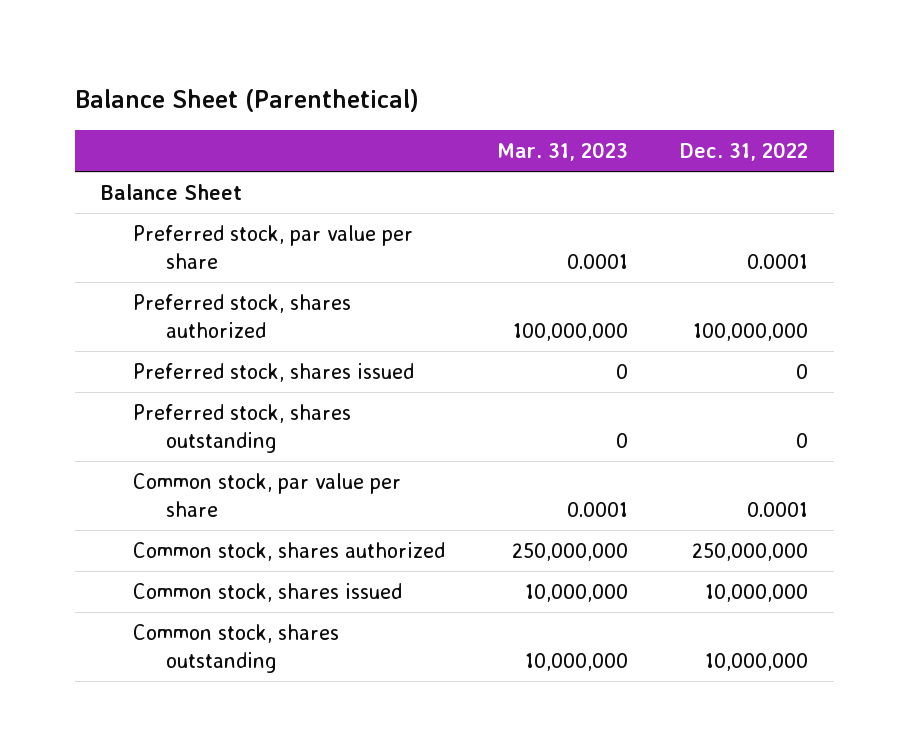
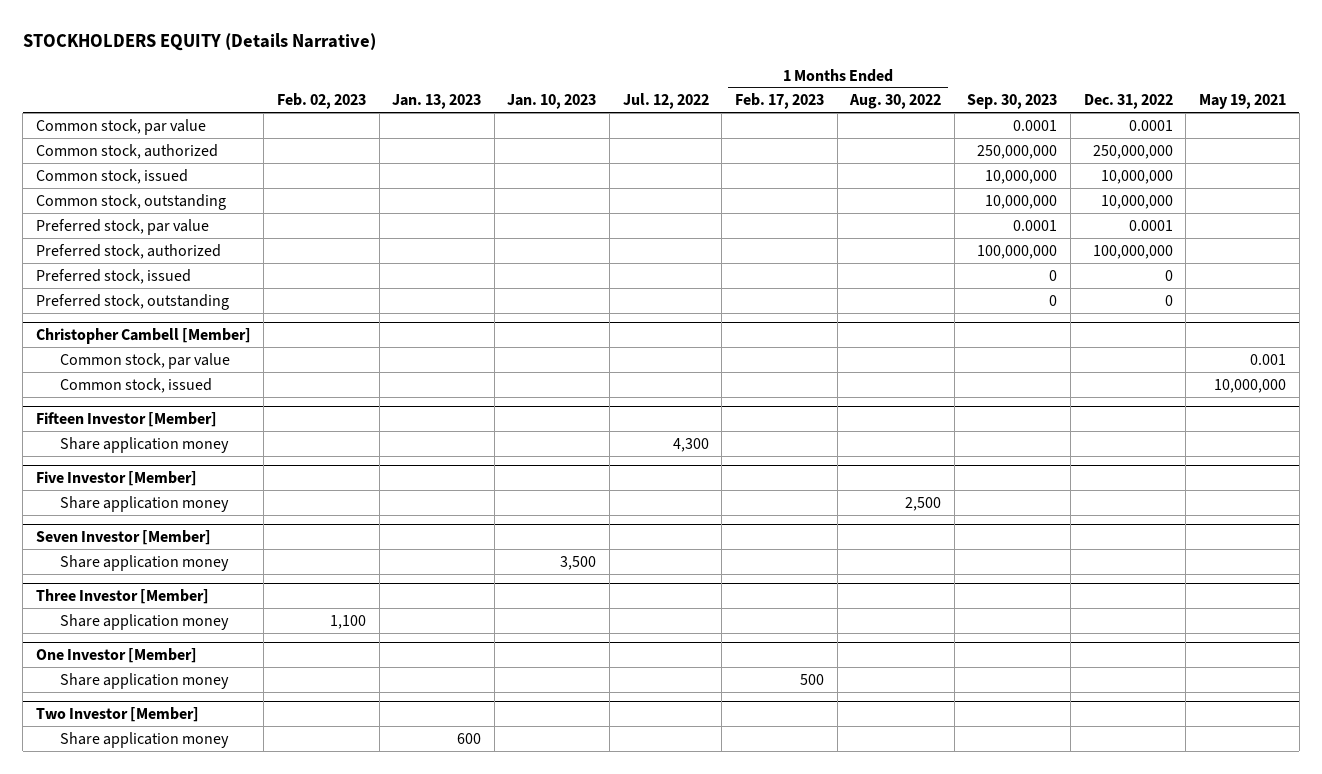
- Balance Sheet (Parenthetical)
+ STOCKHOLDERS EQUITY (Details Narrative)
- | Mar. 31, 2023 | Dec. 31, 2022
+ | Feb. 02, 2023 | Jan. 13, 2023 | Jan. 10, 2023 | Jul. 12, 2022 | 1 Months Ended Feb. 17, 2023 | 1 Months Ended Aug. 30, 2022 | Sep. 30, 2023 | Dec. 31, 2022 | May 19, 2021
- Balance Sheet
- Preferred stock, par value per share | 0.0001 | 0.0001
- Preferred stock, shares authorized | 100,000,000 | 100,000,000
- Preferred stock, shares issued | 0 | 0
- Preferred stock, shares outstanding | 0 | 0
- Common stock, par value per share | 0.0001 | 0.0001
- Common stock, shares authorized | 250,000,000 | 250,000,000
- Common stock, shares issued | 10,000,000 | 10,000,000
- Common stock, shares outstanding | 10,000,000 | 10,000,000
+ Common stock, par value | | | | | | | 0.0001 | 0.0001 |
+ Common stock, authorized | | | | | | | 250,000,000 | 250,000,000 |
+ Common stock, issued | | | | | | | 10,000,000 | 10,000,000 |
+ Common stock, outstanding | | | | | | | 10,000,000 | 10,000,000 |
+ Preferred stock, par value | | | | | | | 0.0001 | 0.0001 |
+ Preferred stock, authorized | | | | | | | 100,000,000 | 100,000,000 |
+ Preferred stock, issued | | | | | | | 0 | 0 |
+ Preferred stock, outstanding | | | | | | | 0 | 0 |
+ Christopher Cambell [Member]
+ Common stock, par value | | | | | | | | | 0.001
+ Common stock, issued | | | | | | | | | 10,000,000
+ Fifteen Investor [Member]
+ Share application money | | | | 4,300 | | | | |
+ Five Investor [Member]
+ Share application money | | | | | | 2,500 | | |
+ Seven Investor [Member]
+ Share application money | | | 3,500 | | | | | |
+ Three Investor [Member]
+ Share application money | 1,100 | | | | | | | |
+ One Investor [Member]
+ Share application money | | | | | 500 | | | |
+ Two Investor [Member]
+ Share application money | | 600 | | | | | | |

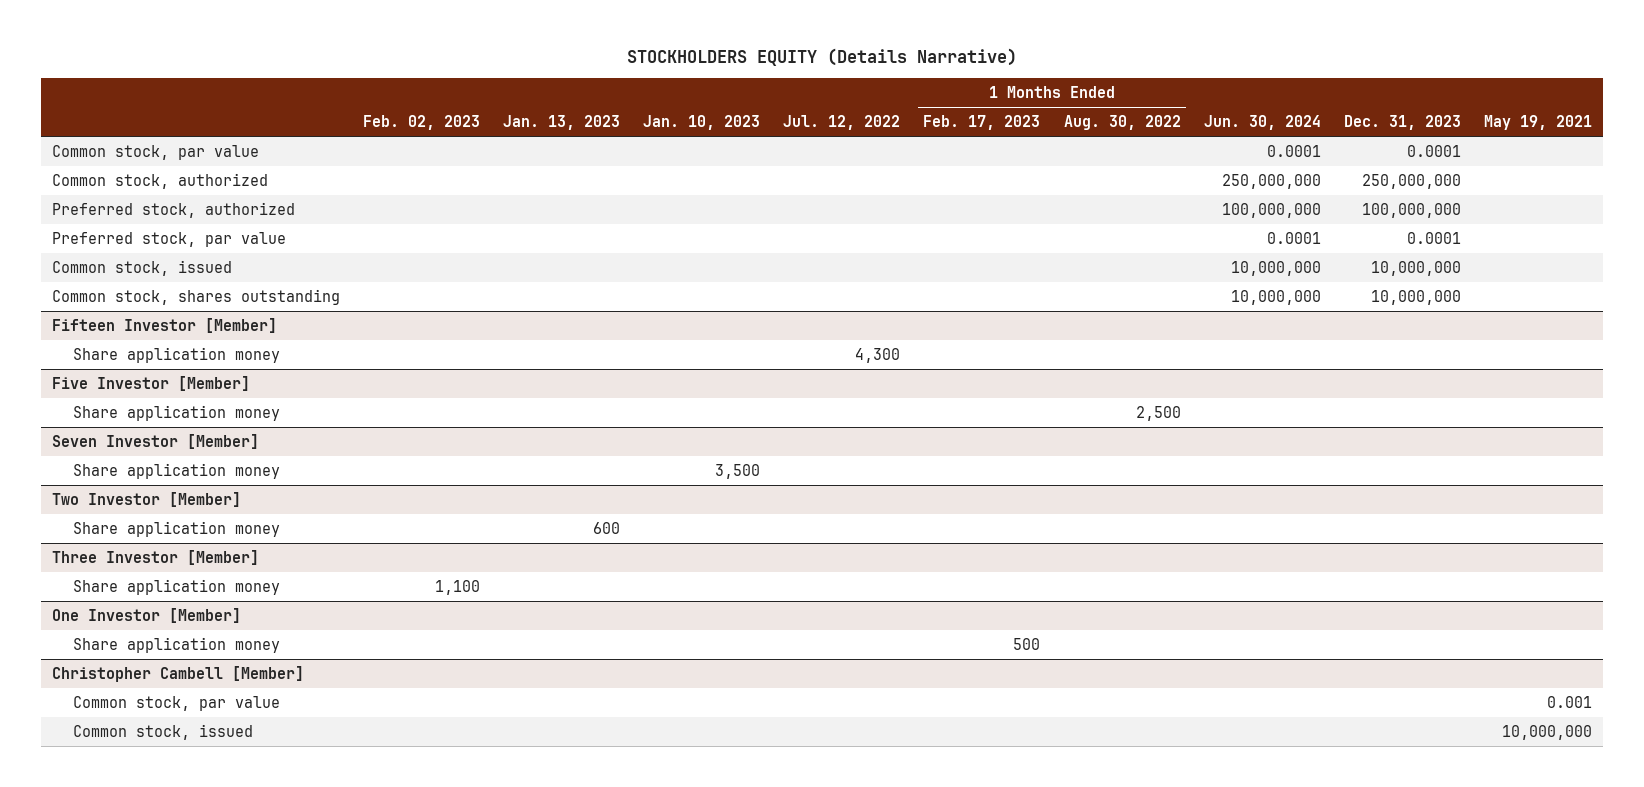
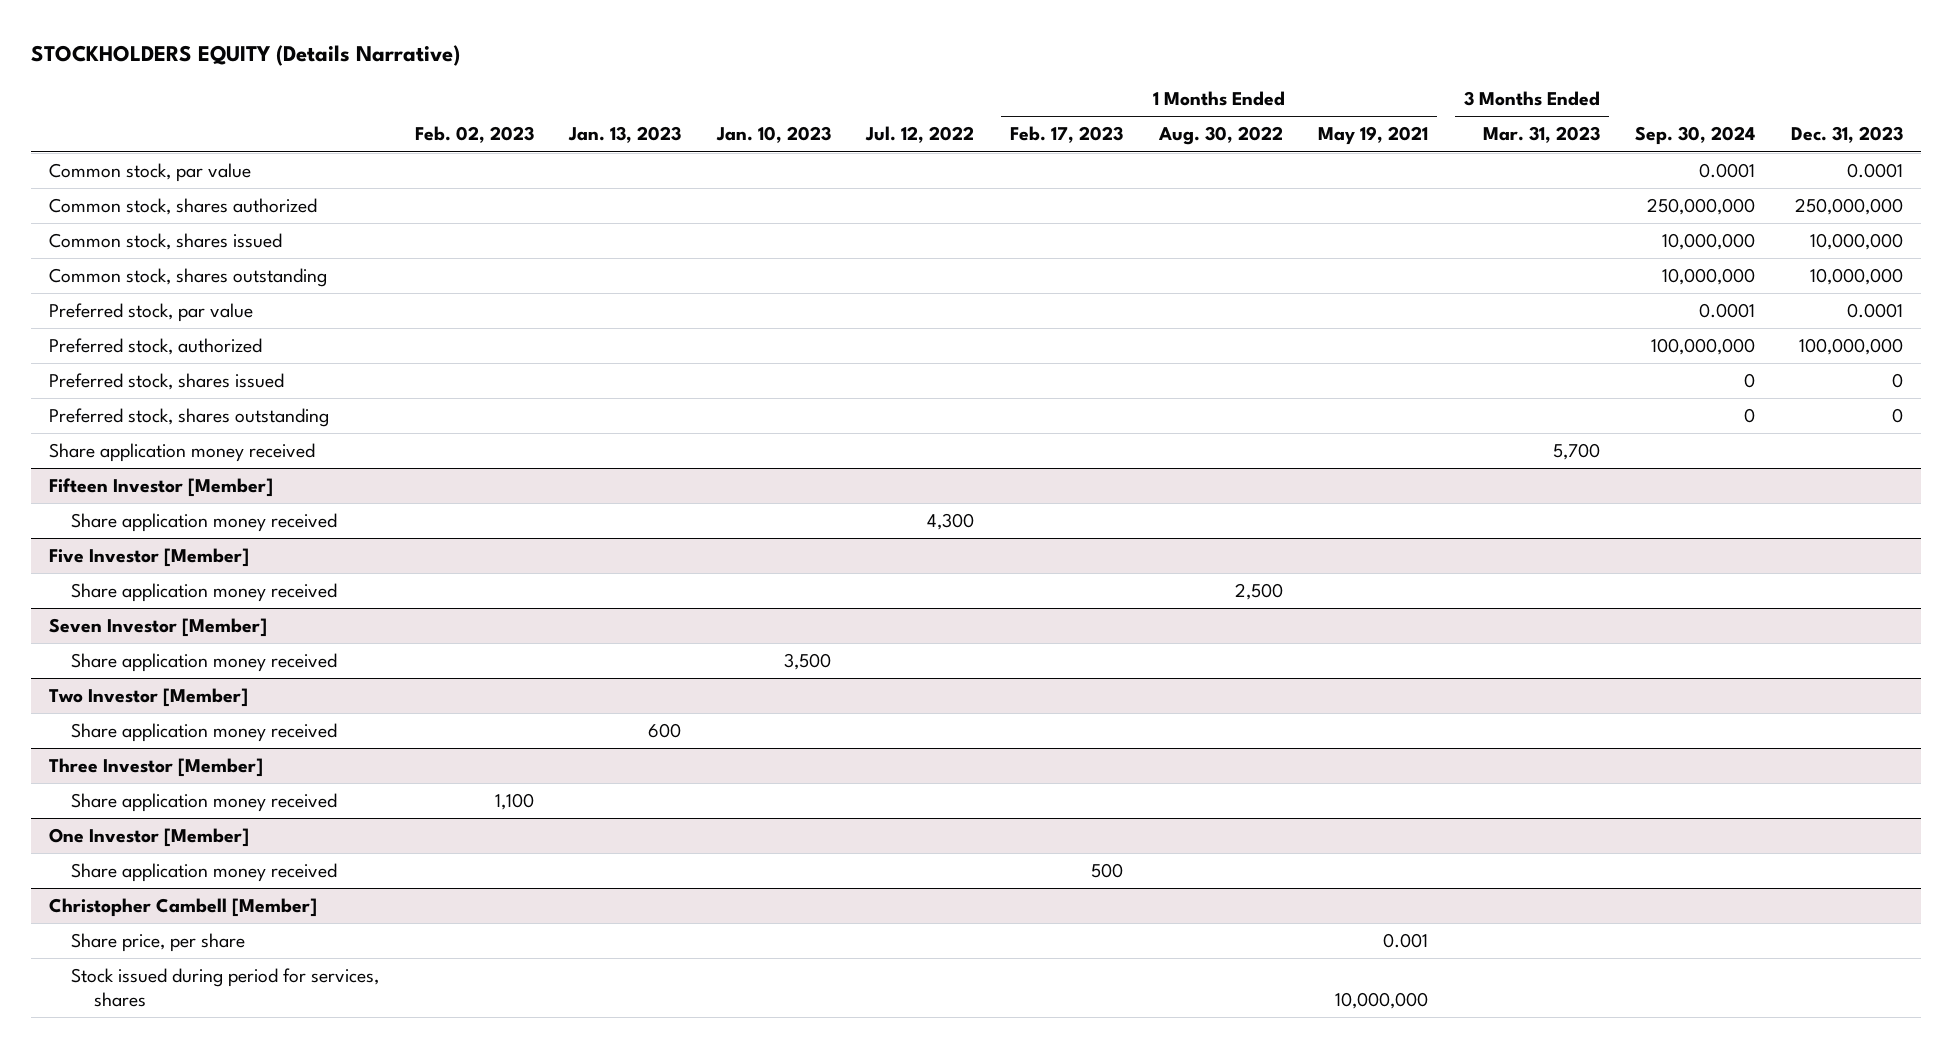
- | Feb. 02, 2023 | Jan. 13, 2023 | Jan. 10, 2023 | Jul. 12, 2022 | 1 Months Ended Feb. 17, 2023 | 1 Months Ended Aug. 30, 2022 | Jun. 30, 2024 | Dec. 31, 2023 | May 19, 2021
+ | Feb. 02, 2023 | Jan. 13, 2023 | Jan. 10, 2023 | Jul. 12, 2022 | 1 Months Ended Feb. 17, 2023 | 1 Months Ended Aug. 30, 2022 | 1 Months Ended May 19, 2021 | 3 Months Ended Mar. 31, 2023 | Sep. 30, 2024 | Dec. 31, 2023
- Common stock, authorized | | | | | | | 250,000,000 | 250,000,000 |
- Common stock, issued | | | | | | | 10,000,000 | 10,000,000 |
+ Common stock, shares authorized | | | | | | | | | 250,000,000 | 250,000,000
+ Common stock, shares issued | | | | | | | | | 10,000,000 | 10,000,000
moved down: Preferred stock, par value | | | | | | | | | 0.0001 | 0.0001
moved down: Preferred stock, authorized | | | | | | | | | 100,000,000 | 100,000,000
+ Preferred stock, shares issued | | | | | | | | | 0 | 0
+ Preferred stock, shares outstanding | | | | | | | | | 0 | 0
+ Share application money received | | | | | | | | 5,700 | |
@ Fifteen Investor [Member]
- Share application money | | | | 4,300 | | | | |
+ Share application money received | | | | 4,300 | | | | | |
@ Five Investor [Member]
- Share application money | | | | | | 2,500 | | |
+ Share application money received | | | | | | 2,500 | | | |
@ Seven Investor [Member]
- Share application money | | | 3,500 | | | | | |
+ Share application money received | | | 3,500 | | | | | | |
@ Two Investor [Member]
- Share application money | | 600 | | | | | | |
+ Share application money received | | 600 | | | | | | | |
@ Three Investor [Member]
- Share application money | 1,100 | | | | | | | |
+ Share application money received | 1,100 | | | | | | | | |
@ One Investor [Member]
- Share application money | | | | | 500 | | | |
+ Share application money received | | | | | 500 | | | | |
@ Christopher Cambell [Member]
- Common stock, par value | | | | | | | | | 0.001
- Common stock, issued | | | | | | | | | 10,000,000
+ Share price, per share | | | | | | | 0.001 | | |
+ Stock issued during period for services, shares | | | | | | | 10,000,000 | | |

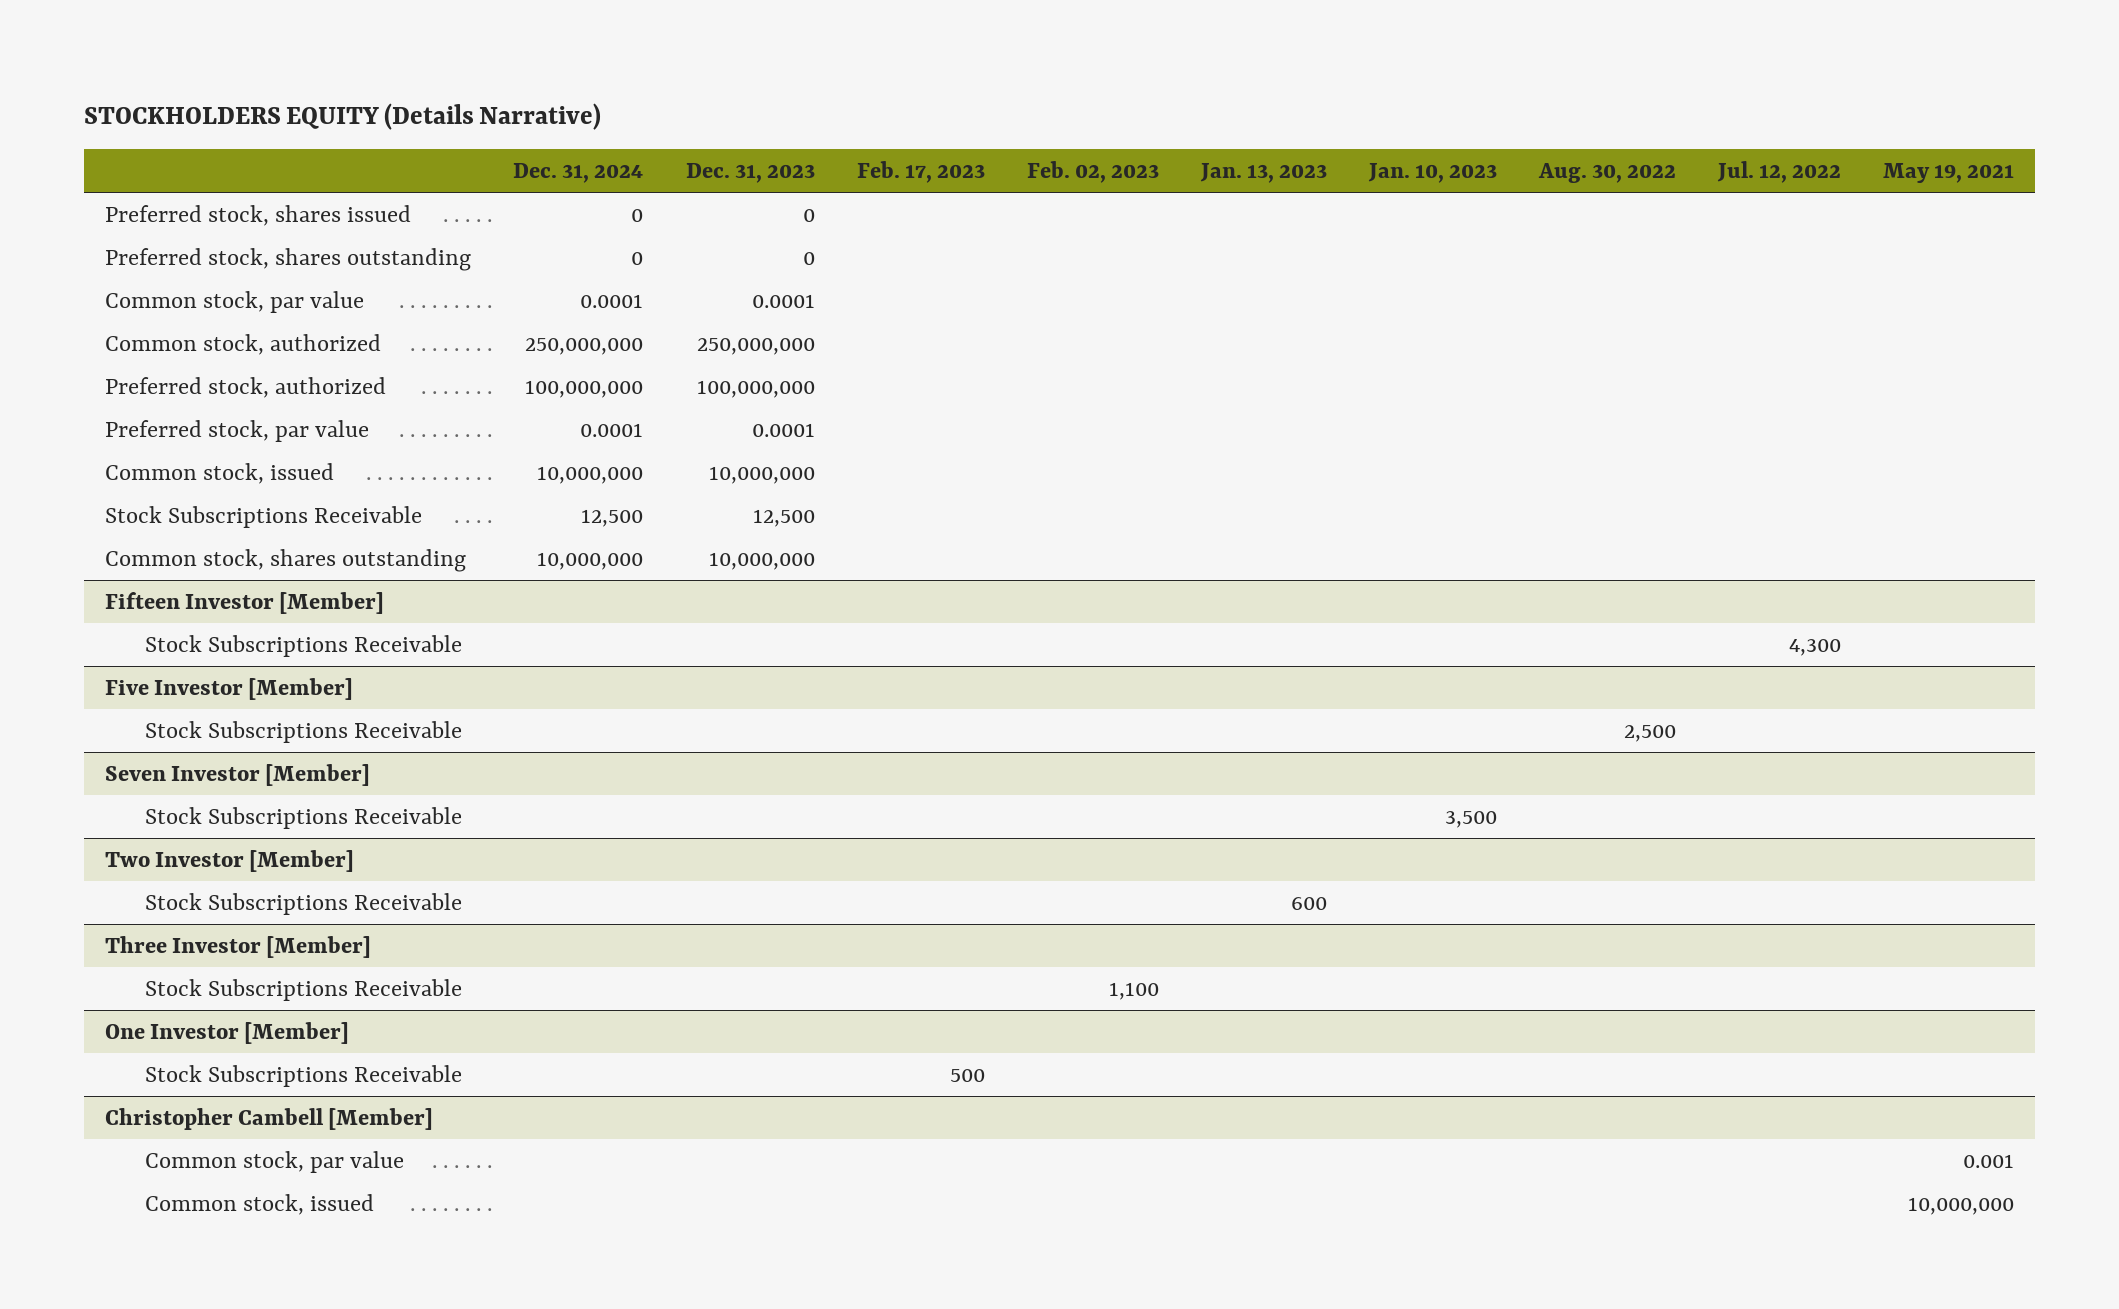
- | Feb. 02, 2023 | Jan. 13, 2023 | Jan. 10, 2023 | Jul. 12, 2022 | 1 Months Ended Feb. 17, 2023 | 1 Months Ended Aug. 30, 2022 | 1 Months Ended May 19, 2021 | 3 Months Ended Mar. 31, 2023 | Sep. 30, 2024 | Dec. 31, 2023
+ | Dec. 31, 2024 | Dec. 31, 2023 | Feb. 17, 2023 | Feb. 02, 2023 | Jan. 13, 2023 | Jan. 10, 2023 | Aug. 30, 2022 | Jul. 12, 2022 | May 19, 2021
- Common stock, shares authorized | | | | | | | | | 250,000,000 | 250,000,000
- Common stock, shares issued | | | | | | | | | 10,000,000 | 10,000,000
- Share application money received | | | | | | | | 5,700 | |
moved down: Common stock, par value | 0.0001 | 0.0001 | | | | | | |
+ Common stock, authorized | 250,000,000 | 250,000,000 | | | | | | |
moved down: Preferred stock, authorized | 100,000,000 | 100,000,000 | | | | | | |
moved down: Preferred stock, par value | 0.0001 | 0.0001 | | | | | | |
+ Common stock, issued | 10,000,000 | 10,000,000 | | | | | | |
+ Stock Subscriptions Receivable | 12,500 | 12,500 | | | | | | |
moved down: Common stock, shares outstanding | 10,000,000 | 10,000,000 | | | | | | |
@ Fifteen Investor [Member]
- Share application money received | | | | 4,300 | | | | | |
+ Stock Subscriptions Receivable | | | | | | | | 4,300 |
@ Five Investor [Member]
- Share application money received | | | | | | 2,500 | | | |
+ Stock Subscriptions Receivable | | | | | | | 2,500 | |
@ Seven Investor [Member]
- Share application money received | | | 3,500 | | | | | | |
+ Stock Subscriptions Receivable | | | | | | 3,500 | | |
@ Two Investor [Member]
- Share application money received | | 600 | | | | | | | |
+ Stock Subscriptions Receivable | | | | | 600 | | | |
@ Three Investor [Member]
- Share application money received | 1,100 | | | | | | | | |
+ Stock Subscriptions Receivable | | | | 1,100 | | | | |
@ One Investor [Member]
- Share application money received | | | | | 500 | | | | |
+ Stock Subscriptions Receivable | | | 500 | | | | | |
@ Christopher Cambell [Member]
- Share price, per share | | | | | | | 0.001 | | |
- Stock issued during period for services, shares | | | | | | | 10,000,000 | | |
+ Common stock, par value | | | | | | | | | 0.001
+ Common stock, issued | | | | | | | | | 10,000,000

